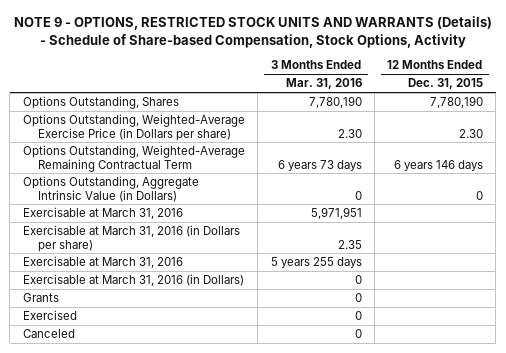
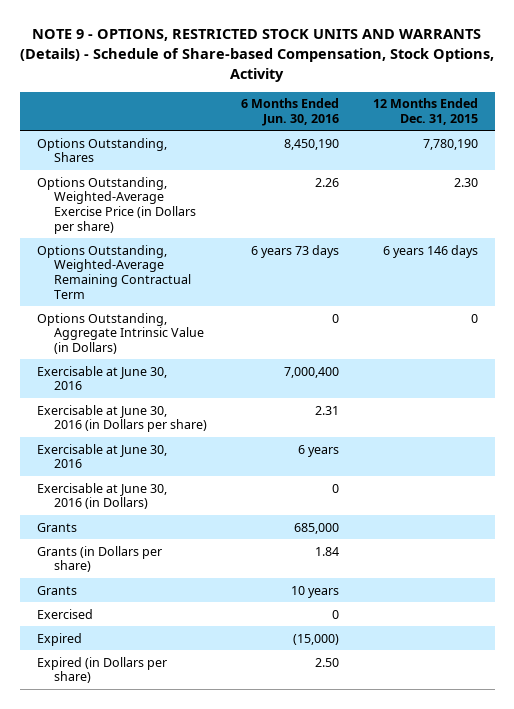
- | 3 Months Ended Mar. 31, 2016 | 12 Months Ended Dec. 31, 2015
+ | 6 Months Ended Jun. 30, 2016 | 12 Months Ended Dec. 31, 2015
- Exercisable at March 31, 2016 | 5,971,951 |
- Exercisable at March 31, 2016 (in Dollars per share) | 2.35 |
- Exercisable at March 31, 2016 | 5 years 255 days |
- Exercisable at March 31, 2016 (in Dollars) | 0 |
+ Exercisable at June 30, 2016 | 7,000,400 |
+ Exercisable at June 30, 2016 (in Dollars per share) | 2.31 |
+ Exercisable at June 30, 2016 | 6 years |
+ Exercisable at June 30, 2016 (in Dollars) | 0 |
+ Grants (in Dollars per share) | 1.84 |
+ Grants | 10 years |
- Canceled | 0 |
+ Expired | (15,000) |
+ Expired (in Dollars per share) | 2.50 |

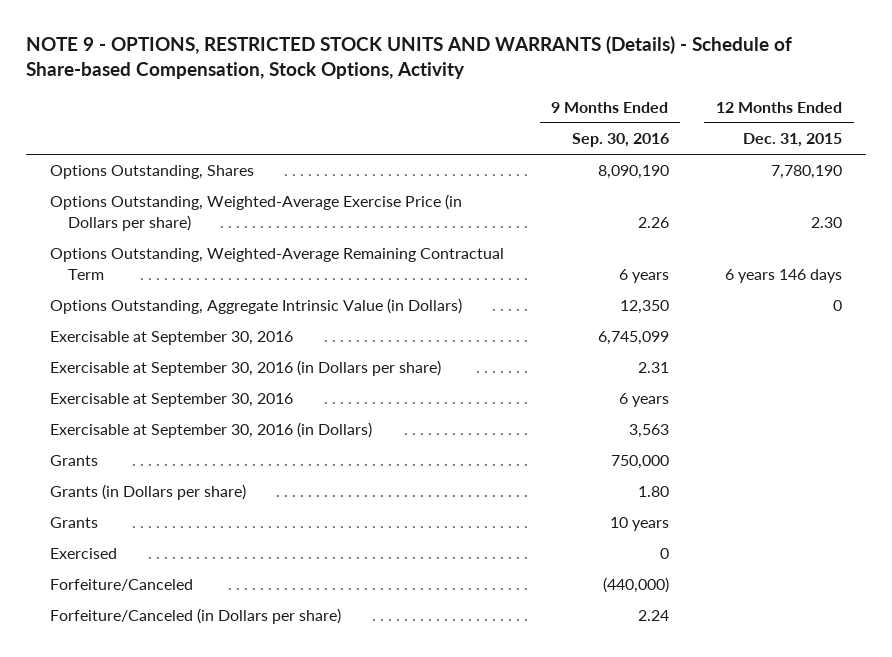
- | 6 Months Ended Jun. 30, 2016 | 12 Months Ended Dec. 31, 2015
+ | 9 Months Ended Sep. 30, 2016 | 12 Months Ended Dec. 31, 2015
- Exercisable at June 30, 2016 | 7,000,400 |
- Exercisable at June 30, 2016 (in Dollars per share) | 2.31 |
- Exercisable at June 30, 2016 | 6 years |
- Exercisable at June 30, 2016 (in Dollars) | 0 |
+ Exercisable at September 30, 2016 | 6,745,099 |
+ Exercisable at September 30, 2016 (in Dollars per share) | 2.31 |
+ Exercisable at September 30, 2016 | 6 years |
+ Exercisable at September 30, 2016 (in Dollars) | 3,563 |
- Expired | (15,000) |
- Expired (in Dollars per share) | 2.50 |
+ Forfeiture/Canceled | (440,000) |
+ Forfeiture/Canceled (in Dollars per share) | 2.24 |

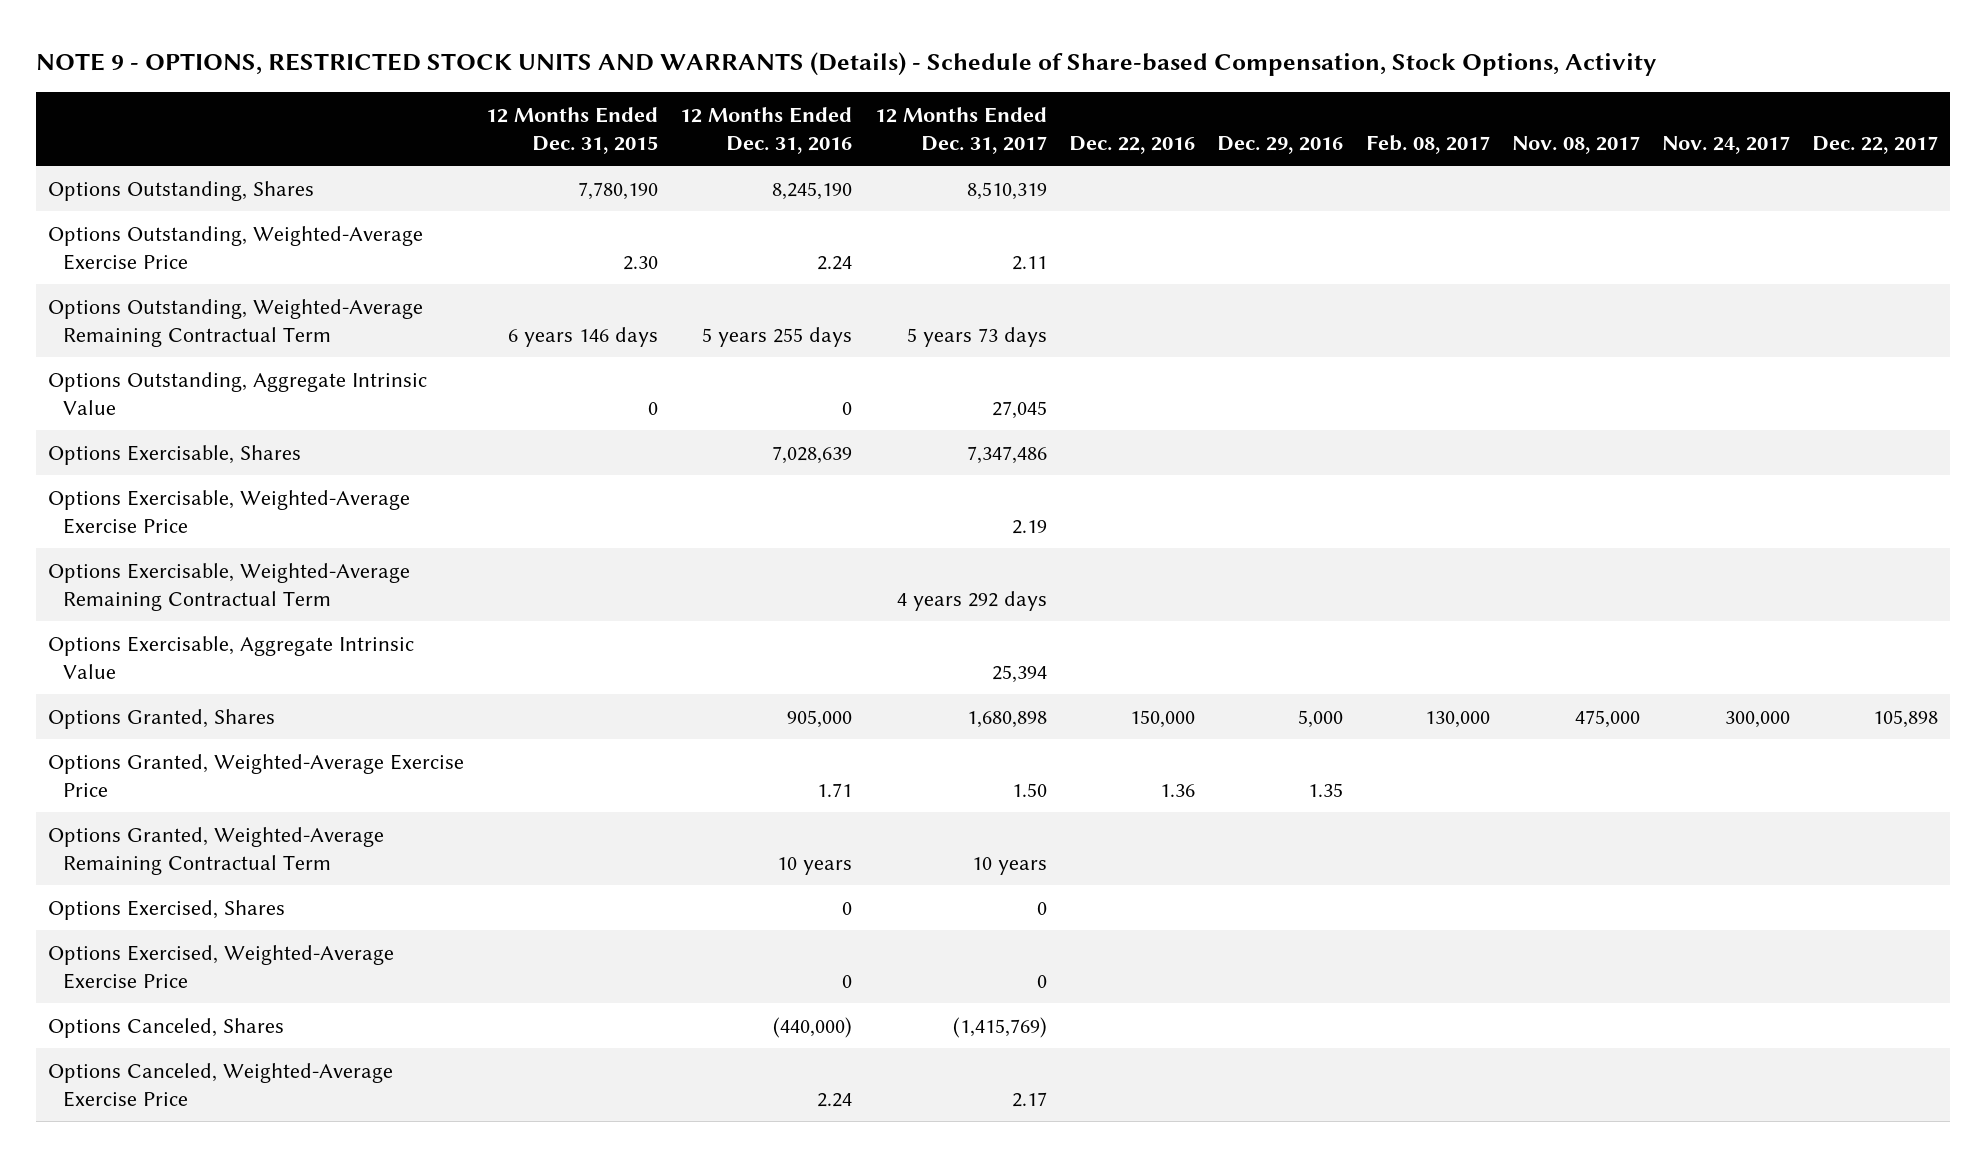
- | 9 Months Ended Sep. 30, 2016 | 12 Months Ended Dec. 31, 2015
+ | 12 Months Ended Dec. 31, 2015 | 12 Months Ended Dec. 31, 2016 | 12 Months Ended Dec. 31, 2017 | Dec. 22, 2016 | Dec. 29, 2016 | Feb. 08, 2017 | Nov. 08, 2017 | Nov. 24, 2017 | Dec. 22, 2017
- Options Outstanding, Weighted-Average Exercise Price (in Dollars per share) | 2.26 | 2.30
+ Options Outstanding, Weighted-Average Exercise Price | 2.30 | 2.24 | 2.11 | | | | | |
- Options Outstanding, Aggregate Intrinsic Value (in Dollars) | 12,350 | 0
- Exercisable at September 30, 2016 | 6,745,099 |
- Exercisable at September 30, 2016 (in Dollars per share) | 2.31 |
- Exercisable at September 30, 2016 | 6 years |
- Exercisable at September 30, 2016 (in Dollars) | 3,563 |
- Grants | 750,000 |
- Grants (in Dollars per share) | 1.80 |
- Grants | 10 years |
- Exercised | 0 |
- Forfeiture/Canceled | (440,000) |
- Forfeiture/Canceled (in Dollars per share) | 2.24 |
+ Options Outstanding, Aggregate Intrinsic Value | 0 | 0 | 27,045 | | | | | |
+ Options Exercisable, Shares | | 7,028,639 | 7,347,486 | | | | | |
+ Options Exercisable, Weighted-Average Exercise Price | | | 2.19 | | | | | |
+ Options Exercisable, Weighted-Average Remaining Contractual Term | | | 4 years 292 days | | | | | |
+ Options Exercisable, Aggregate Intrinsic Value | | | 25,394 | | | | | |
+ Options Granted, Shares | | 905,000 | 1,680,898 | 150,000 | 5,000 | 130,000 | 475,000 | 300,000 | 105,898
+ Options Granted, Weighted-Average Exercise Price | | 1.71 | 1.50 | 1.36 | 1.35 | | | |
+ Options Granted, Weighted-Average Remaining Contractual Term | | 10 years | 10 years | | | | | |
+ Options Exercised, Shares | | 0 | 0 | | | | | |
+ Options Exercised, Weighted-Average Exercise Price | | 0 | 0 | | | | | |
+ Options Canceled, Shares | | (440,000) | (1,415,769) | | | | | |
+ Options Canceled, Weighted-Average Exercise Price | | 2.24 | 2.17 | | | | | |

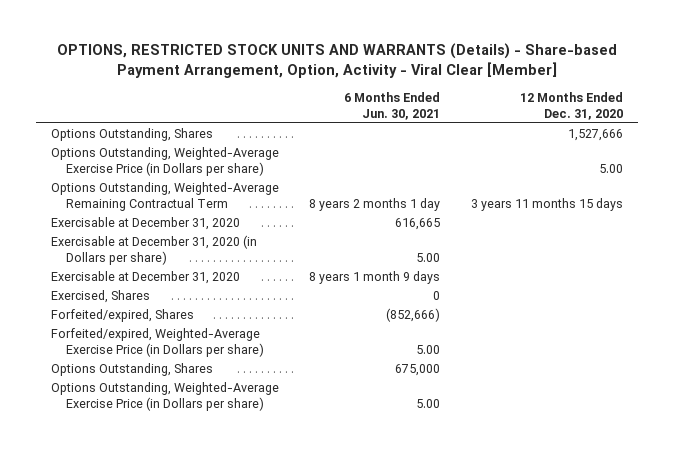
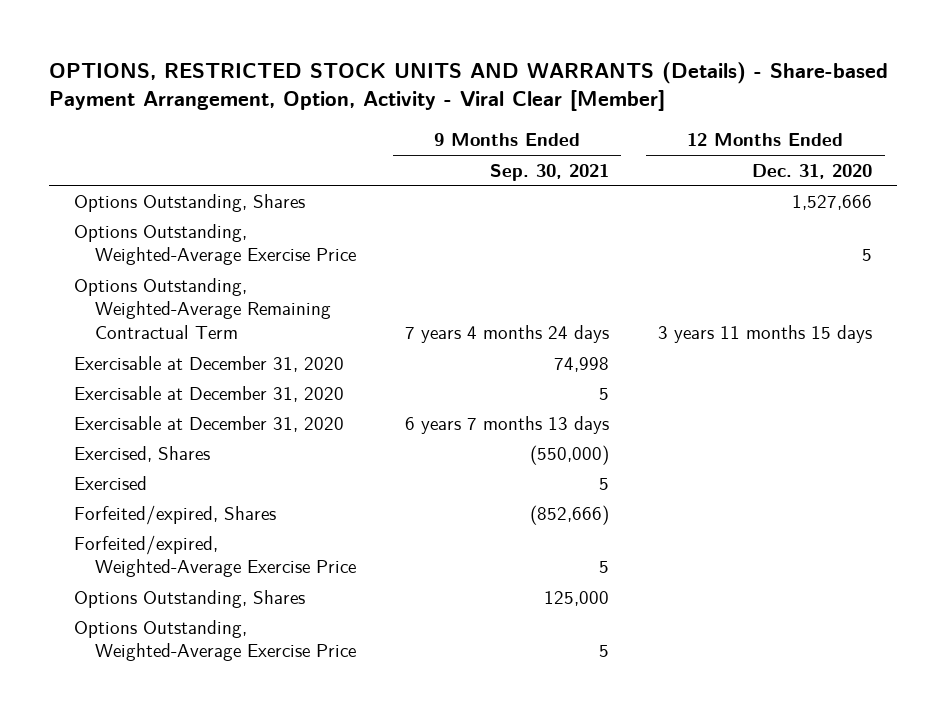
- | 6 Months Ended Jun. 30, 2021 | 12 Months Ended Dec. 31, 2020
+ | 9 Months Ended Sep. 30, 2021 | 12 Months Ended Dec. 31, 2020
- Options Outstanding, Weighted-Average Exercise Price (in Dollars per share) | | 5.00
+ Options Outstanding, Weighted-Average Exercise Price | | 5
- Exercisable at December 31, 2020 (in Dollars per share) | 5.00 |
+ Exercisable at December 31, 2020 | 6 years 7 months 13 days |
+ Exercised | 5 |
- Forfeited/expired, Weighted-Average Exercise Price (in Dollars per share) | 5.00 |
+ Forfeited/expired, Weighted-Average Exercise Price | 5 |
- Options Outstanding, Weighted-Average Exercise Price (in Dollars per share) | 5.00 |
+ Options Outstanding, Weighted-Average Exercise Price | 5 |

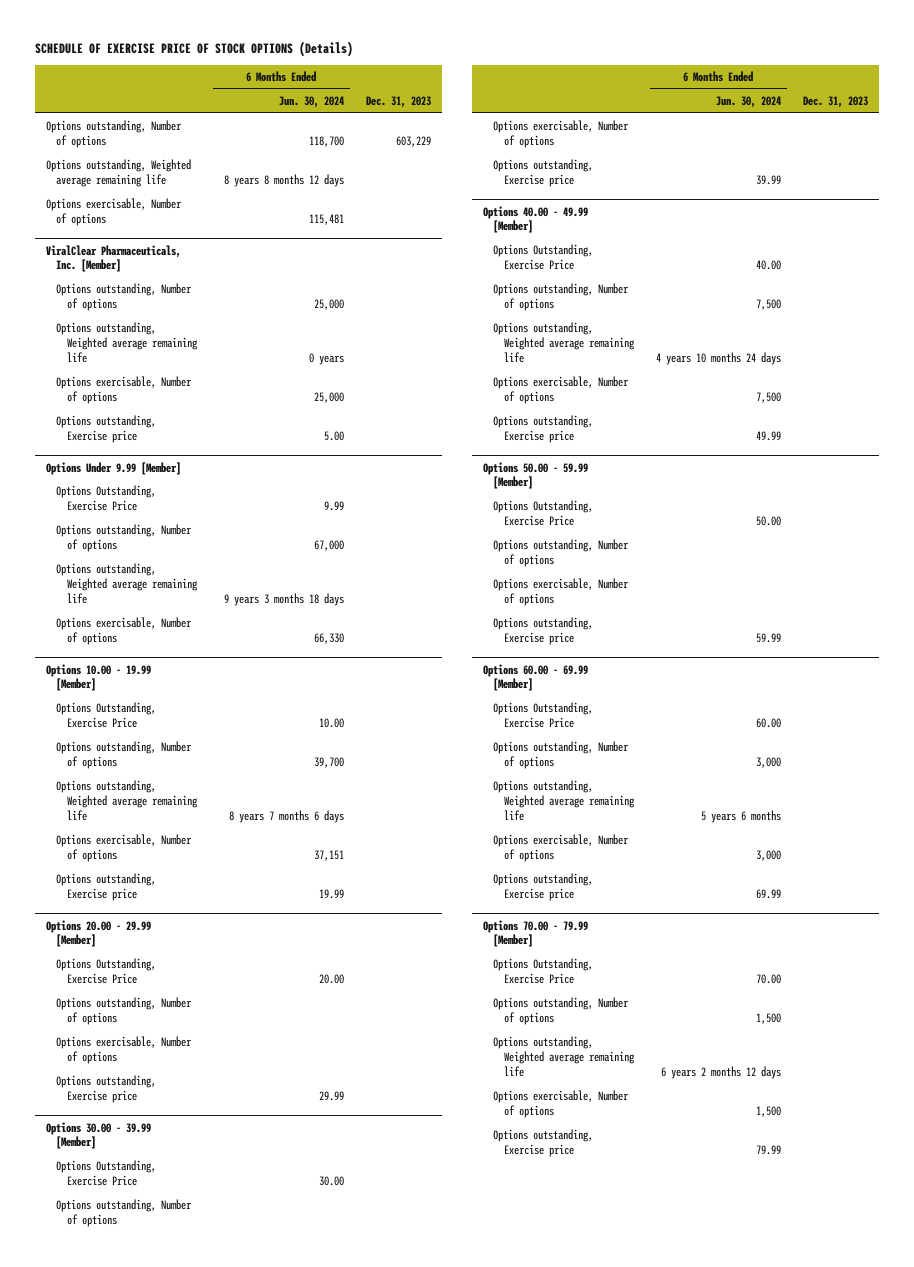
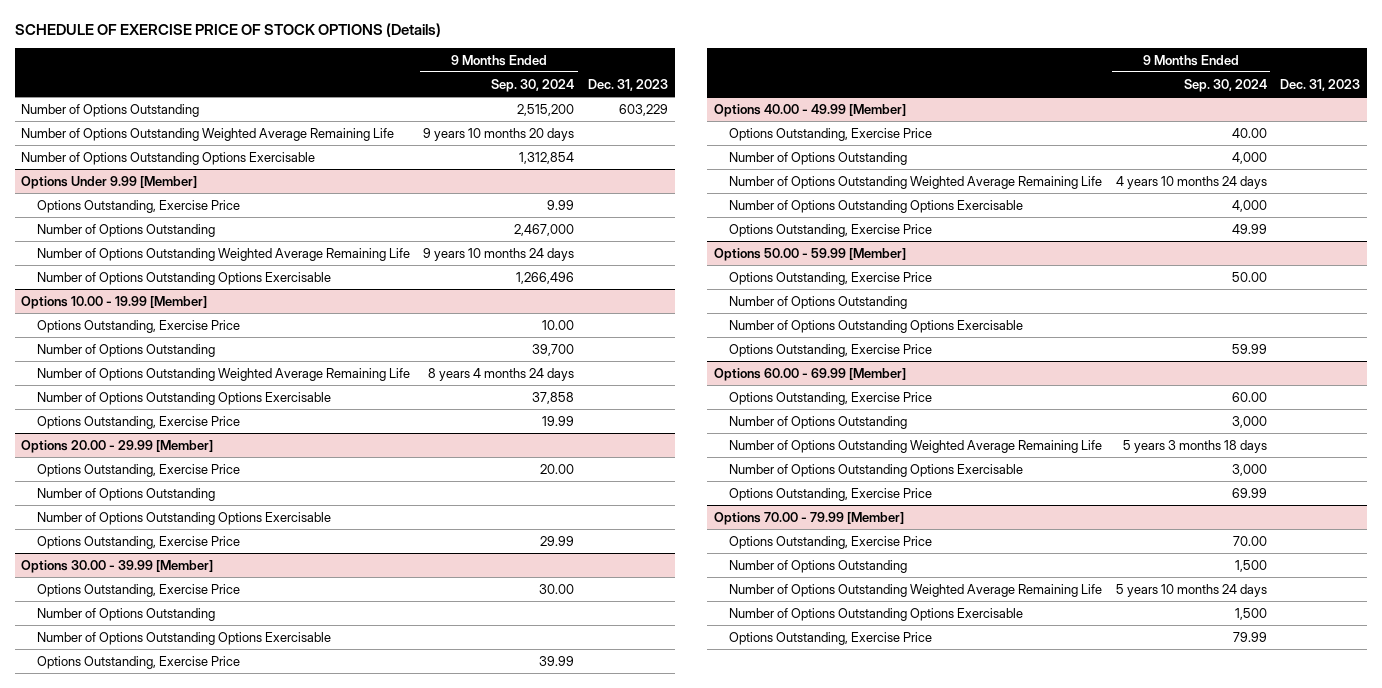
- | 6 Months Ended Jun. 30, 2024 | Dec. 31, 2023
+ | 9 Months Ended Sep. 30, 2024 | Dec. 31, 2023
- Options outstanding, Number of options | 118,700 | 603,229
- Options outstanding, Weighted average remaining life | 8 years 8 months 12 days |
- Options exercisable, Number of options | 115,481 |
- ViralClear Pharmaceuticals, Inc. [Member]
- Options outstanding, Number of options | 25,000 |
- Options outstanding, Weighted average remaining life | 0 years |
- Options exercisable, Number of options | 25,000 |
- Options outstanding, Exercise price | 5.00 |
+ Number of Options Outstanding | 2,515,200 | 603,229
+ Number of Options Outstanding Weighted Average Remaining Life | 9 years 10 months 20 days |
+ Number of Options Outstanding Options Exercisable | 1,312,854 |
@ Options Under 9.99 [Member]
- Options outstanding, Number of options | 67,000 |
- Options outstanding, Weighted average remaining life | 9 years 3 months 18 days |
- Options exercisable, Number of options | 66,330 |
+ Number of Options Outstanding | 2,467,000 |
+ Number of Options Outstanding Weighted Average Remaining Life | 9 years 10 months 24 days |
+ Number of Options Outstanding Options Exercisable | 1,266,496 |
@ Options 10.00 - 19.99 [Member]
- Options outstanding, Number of options | 39,700 |
- Options outstanding, Weighted average remaining life | 8 years 7 months 6 days |
- Options exercisable, Number of options | 37,151 |
- Options outstanding, Exercise price | 19.99 |
+ Number of Options Outstanding | 39,700 |
+ Number of Options Outstanding Weighted Average Remaining Life | 8 years 4 months 24 days |
+ Number of Options Outstanding Options Exercisable | 37,858 |
+ Options Outstanding, Exercise Price | 19.99 |
@ Options 20.00 - 29.99 [Member]
- Options outstanding, Number of options
- Options exercisable, Number of options
- Options outstanding, Exercise price | 29.99 |
+ Number of Options Outstanding
+ Number of Options Outstanding Options Exercisable
+ Options Outstanding, Exercise Price | 29.99 |
@ Options 30.00 - 39.99 [Member]
- Options outstanding, Number of options
- Options exercisable, Number of options
- Options outstanding, Exercise price | 39.99 |
+ Number of Options Outstanding
+ Number of Options Outstanding Options Exercisable
+ Options Outstanding, Exercise Price | 39.99 |
@ Options 40.00 - 49.99 [Member]
- Options outstanding, Number of options | 7,500 |
- Options outstanding, Weighted average remaining life | 4 years 10 months 24 days |
- Options exercisable, Number of options | 7,500 |
- Options outstanding, Exercise price | 49.99 |
+ Number of Options Outstanding | 4,000 |
+ Number of Options Outstanding Weighted Average Remaining Life | 4 years 10 months 24 days |
+ Number of Options Outstanding Options Exercisable | 4,000 |
+ Options Outstanding, Exercise Price | 49.99 |
@ Options 50.00 - 59.99 [Member]
- Options outstanding, Number of options
- Options exercisable, Number of options
- Options outstanding, Exercise price | 59.99 |
+ Number of Options Outstanding
+ Number of Options Outstanding Options Exercisable
+ Options Outstanding, Exercise Price | 59.99 |
@ Options 60.00 - 69.99 [Member]
- Options outstanding, Number of options | 3,000 |
- Options outstanding, Weighted average remaining life | 5 years 6 months |
- Options exercisable, Number of options | 3,000 |
- Options outstanding, Exercise price | 69.99 |
+ Number of Options Outstanding | 3,000 |
+ Number of Options Outstanding Weighted Average Remaining Life | 5 years 3 months 18 days |
+ Number of Options Outstanding Options Exercisable | 3,000 |
+ Options Outstanding, Exercise Price | 69.99 |
@ Options 70.00 - 79.99 [Member]
- Options outstanding, Number of options | 1,500 |
- Options outstanding, Weighted average remaining life | 6 years 2 months 12 days |
- Options exercisable, Number of options | 1,500 |
- Options outstanding, Exercise price | 79.99 |
+ Number of Options Outstanding | 1,500 |
+ Number of Options Outstanding Weighted Average Remaining Life | 5 years 10 months 24 days |
+ Number of Options Outstanding Options Exercisable | 1,500 |
+ Options Outstanding, Exercise Price | 79.99 |

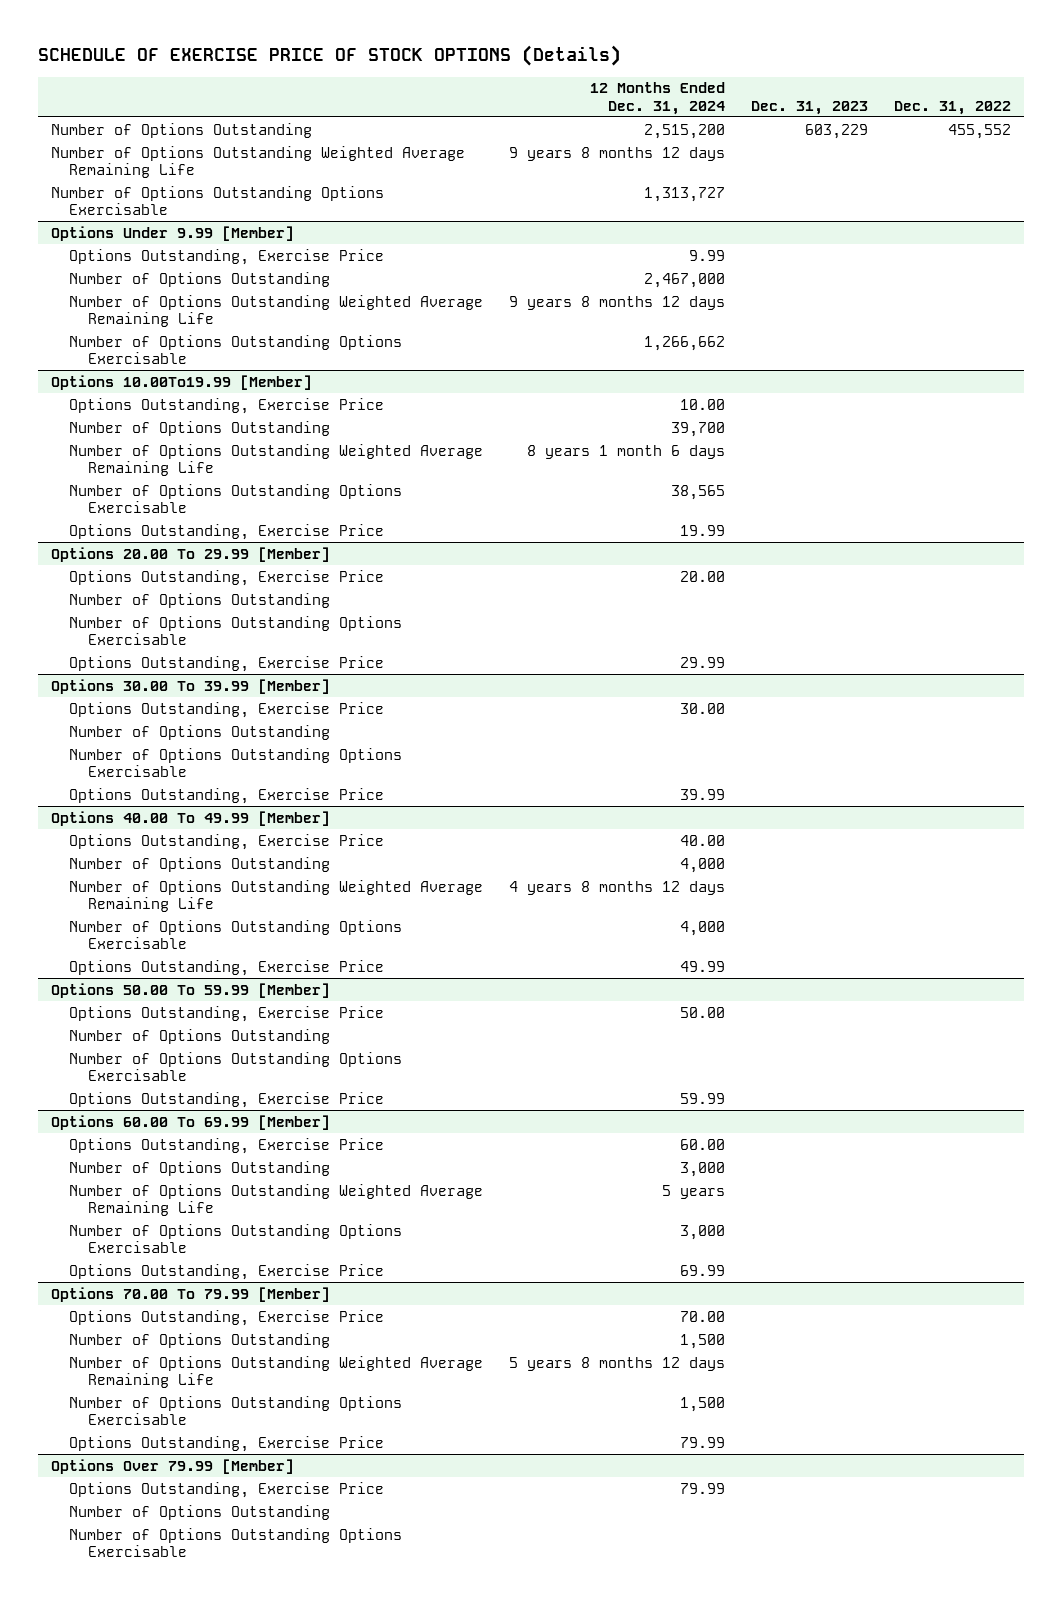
- | 9 Months Ended Sep. 30, 2024 | Dec. 31, 2023
+ | 12 Months Ended Dec. 31, 2024 | Dec. 31, 2023 | Dec. 31, 2022
- Options 10.00 - 19.99 [Member]
+ Options 10.00To19.99 [Member]
- Options 20.00 - 29.99 [Member]
+ Options 20.00 To 29.99 [Member]
- Options 30.00 - 39.99 [Member]
+ Options 30.00 To 39.99 [Member]
- Options 40.00 - 49.99 [Member]
+ Options 40.00 To 49.99 [Member]
- Options 50.00 - 59.99 [Member]
+ Options 50.00 To 59.99 [Member]
- Options 60.00 - 69.99 [Member]
+ Options 60.00 To 69.99 [Member]
- Options 70.00 - 79.99 [Member]
+ Options 70.00 To 79.99 [Member]
+ Options Over 79.99 [Member]
+ Options Outstanding, Exercise Price | 79.99 | |
+ Number of Options Outstanding
+ Number of Options Outstanding Options Exercisable

